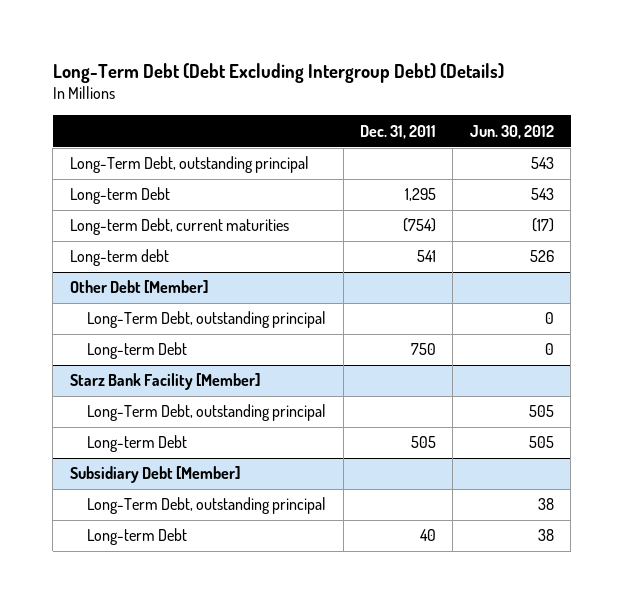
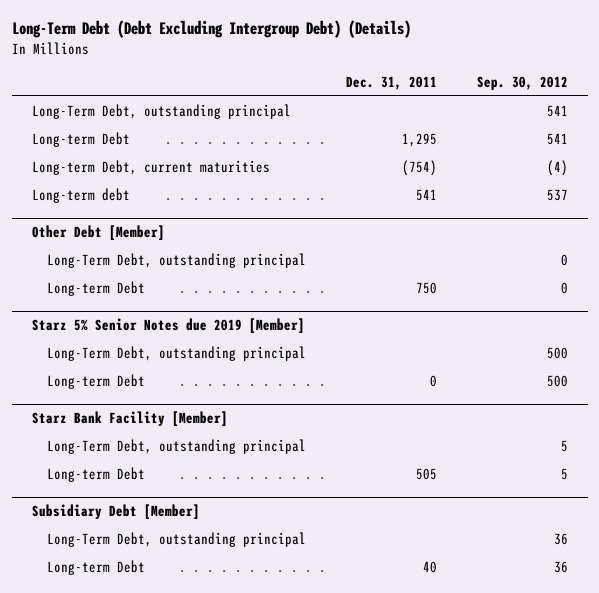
- | Dec. 31, 2011 | Jun. 30, 2012
+ | Dec. 31, 2011 | Sep. 30, 2012
+ Starz 5% Senior Notes due 2019 [Member]
+ Long-Term Debt, outstanding principal | | 500
+ Long-term Debt | 0 | 500

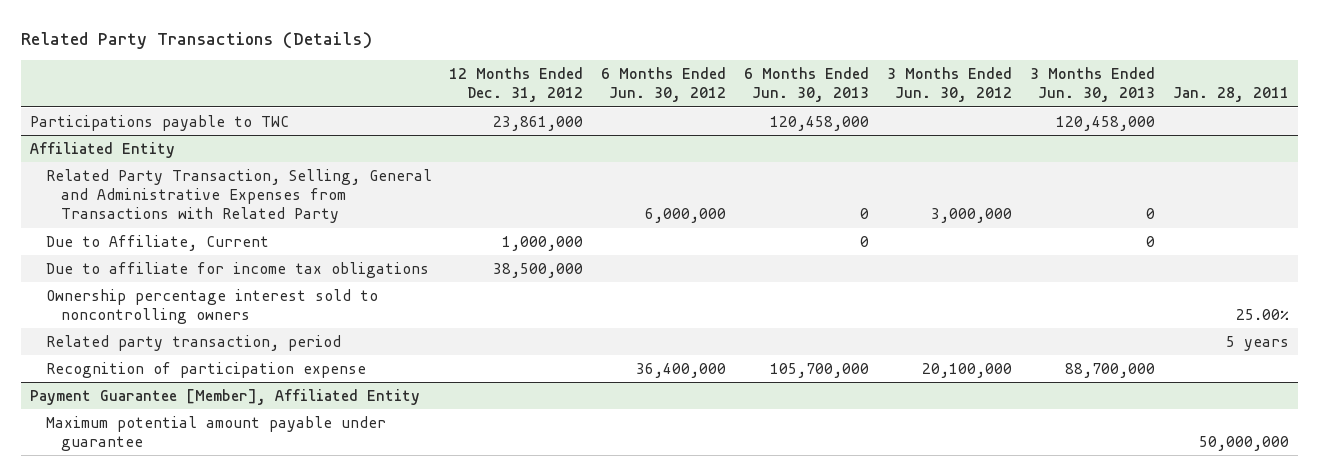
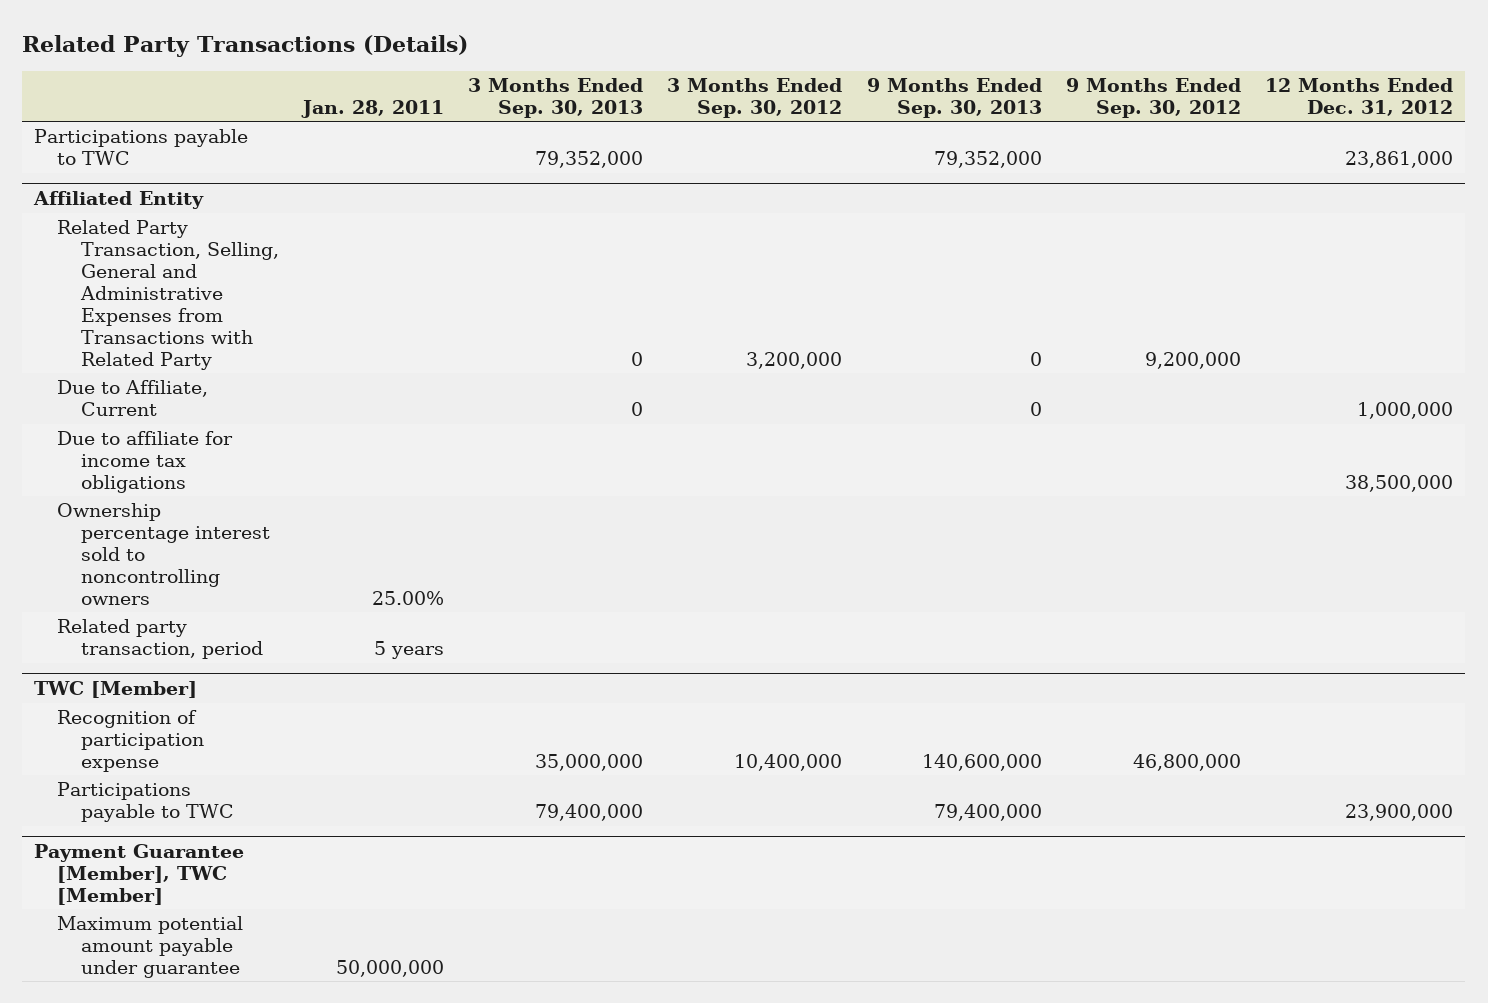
- | 12 Months Ended Dec. 31, 2012 | 6 Months Ended Jun. 30, 2012 | 6 Months Ended Jun. 30, 2013 | 3 Months Ended Jun. 30, 2012 | 3 Months Ended Jun. 30, 2013 | Jan. 28, 2011
+ | Jan. 28, 2011 | 3 Months Ended Sep. 30, 2013 | 3 Months Ended Sep. 30, 2012 | 9 Months Ended Sep. 30, 2013 | 9 Months Ended Sep. 30, 2012 | 12 Months Ended Dec. 31, 2012
@ Affiliated Entity
- Recognition of participation expense | | 36,400,000 | 105,700,000 | 20,100,000 | 88,700,000 |
- Payment Guarantee [Member], Affiliated Entity
+ TWC [Member]
+ Recognition of participation expense | | 35,000,000 | 10,400,000 | 140,600,000 | 46,800,000 |
+ Participations payable to TWC | | 79,400,000 | | 79,400,000 | | 23,900,000
+ Payment Guarantee [Member], TWC [Member]

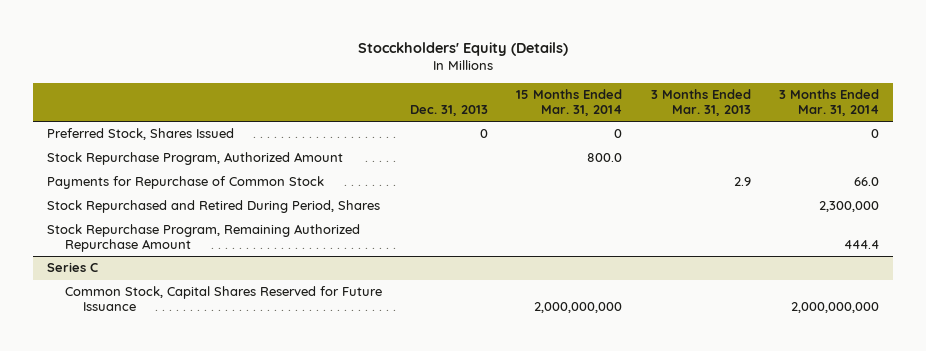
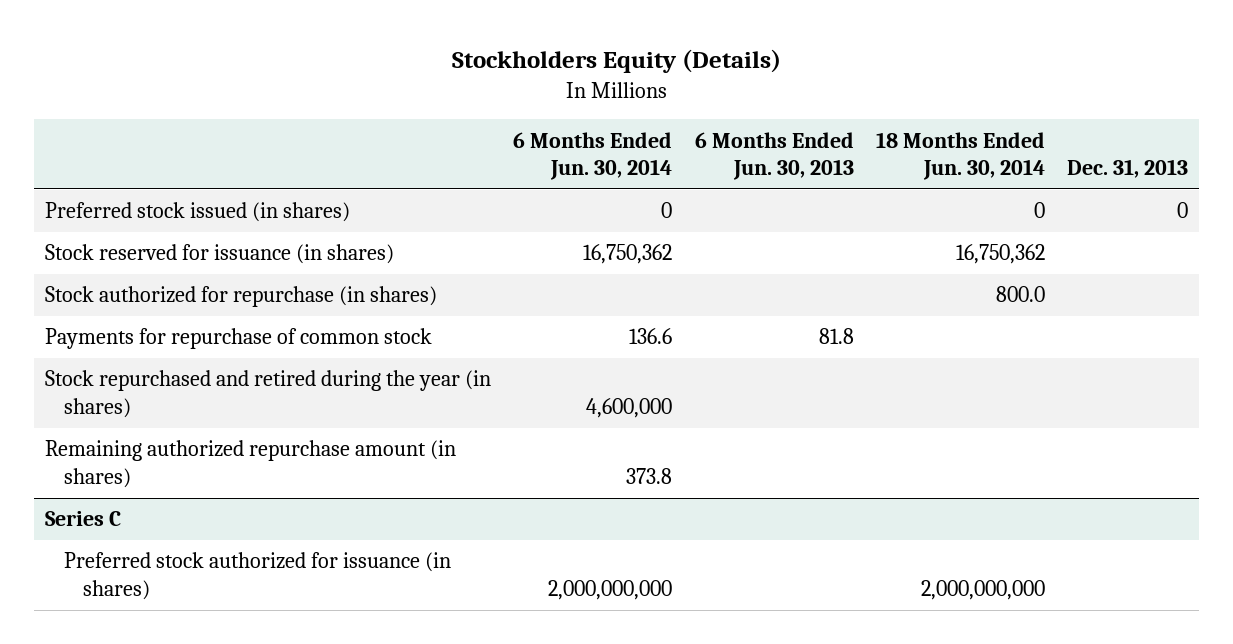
- Stocckholders' Equity (Details)
+ Stockholders Equity (Details)
- | Dec. 31, 2013 | 15 Months Ended Mar. 31, 2014 | 3 Months Ended Mar. 31, 2013 | 3 Months Ended Mar. 31, 2014
+ | 6 Months Ended Jun. 30, 2014 | 6 Months Ended Jun. 30, 2013 | 18 Months Ended Jun. 30, 2014 | Dec. 31, 2013
- Preferred Stock, Shares Issued | 0 | 0 | | 0
- Stock Repurchase Program, Authorized Amount | | 800.0 | |
- Payments for Repurchase of Common Stock | | | 2.9 | 66.0
- Stock Repurchased and Retired During Period, Shares | | | | 2,300,000
- Stock Repurchase Program, Remaining Authorized Repurchase Amount | | | | 444.4
+ Preferred stock issued (in shares) | 0 | | 0 | 0
+ Stock reserved for issuance (in shares) | 16,750,362 | | 16,750,362 |
+ Stock authorized for repurchase (in shares) | | | 800.0 |
+ Payments for repurchase of common stock | 136.6 | 81.8 | |
+ Stock repurchased and retired during the year (in shares) | 4,600,000 | | |
+ Remaining authorized repurchase amount (in shares) | 373.8 | | |
@ Series C
- Common Stock, Capital Shares Reserved for Future Issuance | | 2,000,000,000 | | 2,000,000,000
+ Preferred stock authorized for issuance (in shares) | 2,000,000,000 | | 2,000,000,000 |

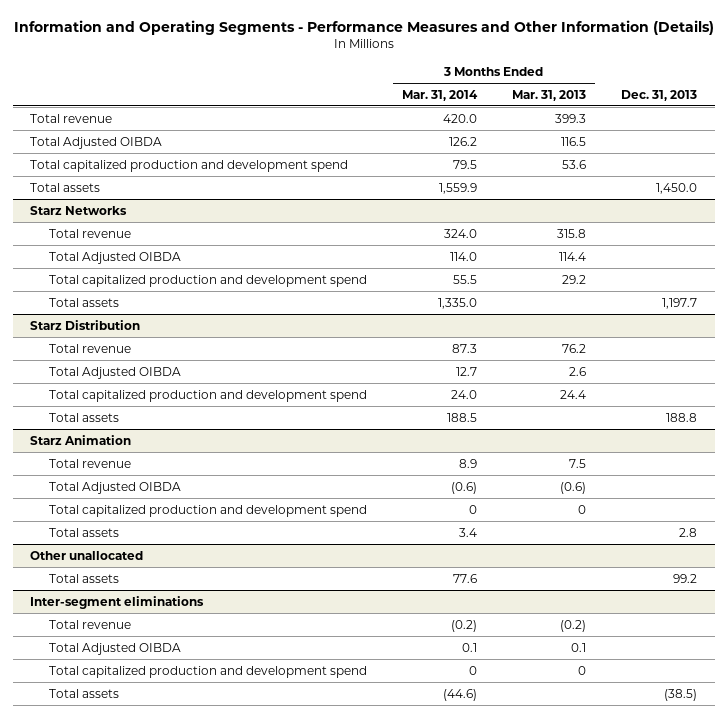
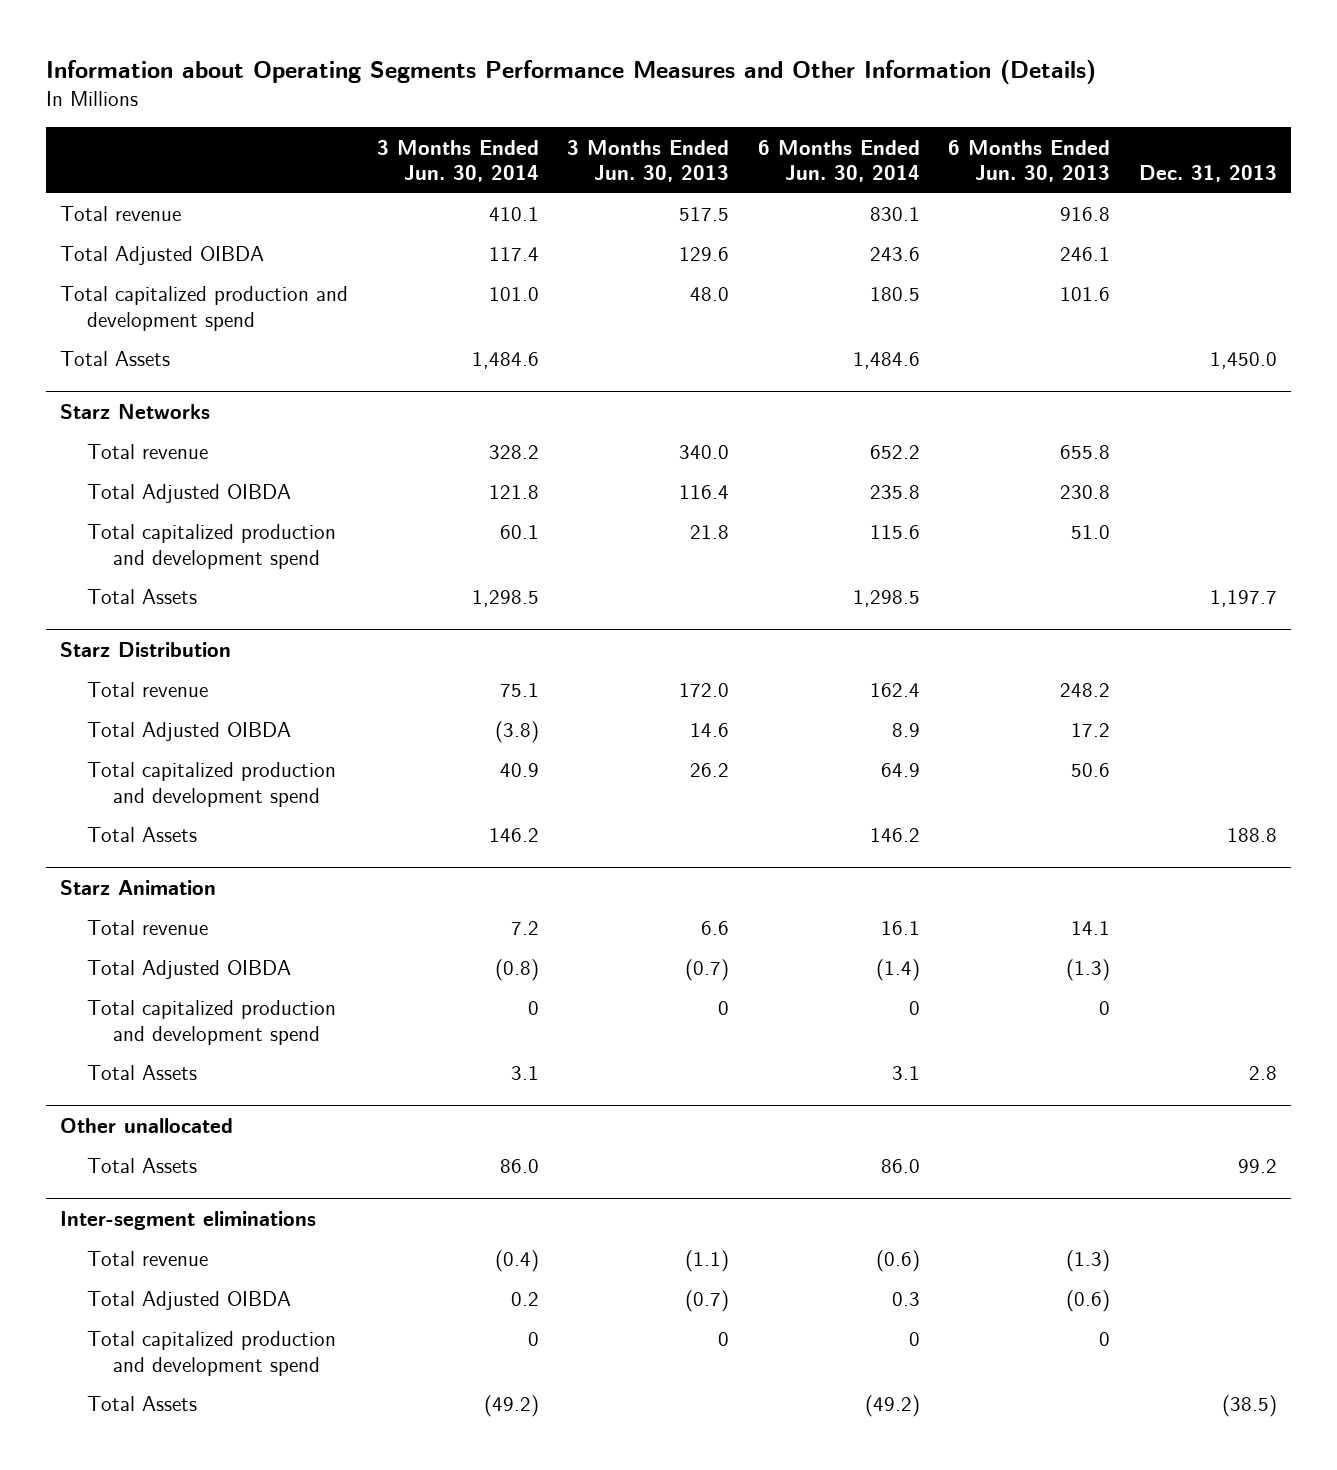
- Information and Operating Segments - Performance Measures and Other Information (Details)
+ Information about Operating Segments Performance Measures and Other Information (Details)
- | 3 Months Ended Mar. 31, 2014 | 3 Months Ended Mar. 31, 2013 | Dec. 31, 2013
+ | 3 Months Ended Jun. 30, 2014 | 3 Months Ended Jun. 30, 2013 | 6 Months Ended Jun. 30, 2014 | 6 Months Ended Jun. 30, 2013 | Dec. 31, 2013
- Total assets | 1,559.9 | | 1,450.0
+ Total Assets | 1,484.6 | | 1,484.6 | | 1,450.0
@ Starz Networks
- Total assets | 1,335.0 | | 1,197.7
+ Total Assets | 1,298.5 | | 1,298.5 | | 1,197.7
@ Starz Distribution
- Total assets | 188.5 | | 188.8
+ Total Assets | 146.2 | | 146.2 | | 188.8
@ Starz Animation
- Total assets | 3.4 | | 2.8
+ Total Assets | 3.1 | | 3.1 | | 2.8
@ Other unallocated
- Total assets | 77.6 | | 99.2
+ Total Assets | 86.0 | | 86.0 | | 99.2
@ Inter-segment eliminations
- Total assets | (44.6) | | (38.5)
+ Total Assets | (49.2) | | (49.2) | | (38.5)

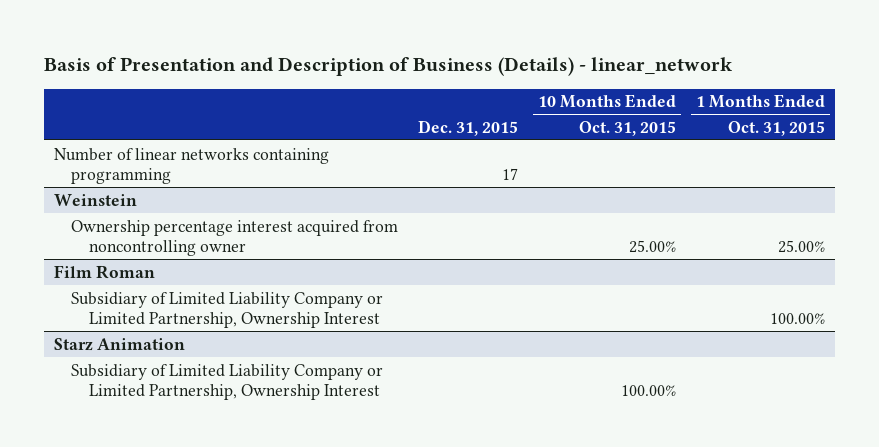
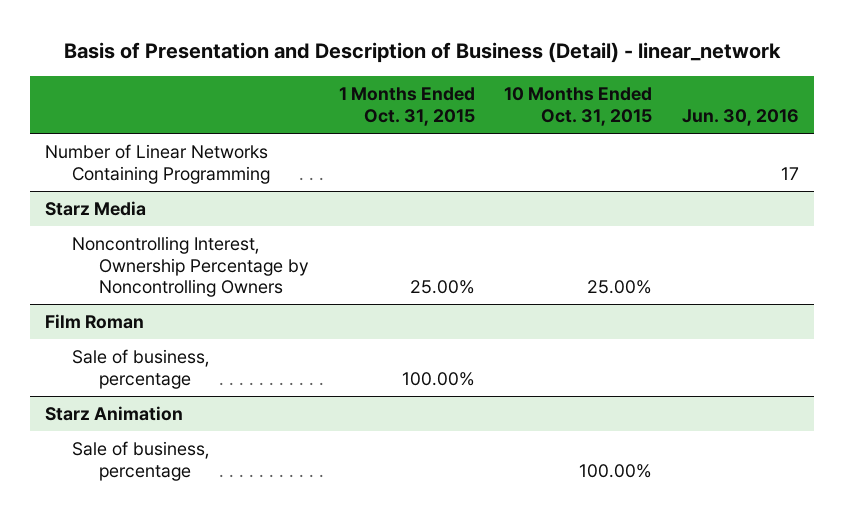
- Basis of Presentation and Description of Business (Details) - linear_network
+ Basis of Presentation and Description of Business (Detail) - linear_network
- | Dec. 31, 2015 | 10 Months Ended Oct. 31, 2015 | 1 Months Ended Oct. 31, 2015
+ | 1 Months Ended Oct. 31, 2015 | 10 Months Ended Oct. 31, 2015 | Jun. 30, 2016
- Number of linear networks containing programming | 17 | |
- Weinstein
- Ownership percentage interest acquired from noncontrolling owner | | 25.00% | 25.00%
+ Number of Linear Networks Containing Programming | | | 17
+ Starz Media
+ Noncontrolling Interest, Ownership Percentage by Noncontrolling Owners | 25.00% | 25.00% |
@ Film Roman
- Subsidiary of Limited Liability Company or Limited Partnership, Ownership Interest | | | 100.00%
+ Sale of business, percentage | 100.00% | |
@ Starz Animation
- Subsidiary of Limited Liability Company or Limited Partnership, Ownership Interest | | 100.00% |
+ Sale of business, percentage | | 100.00% |

